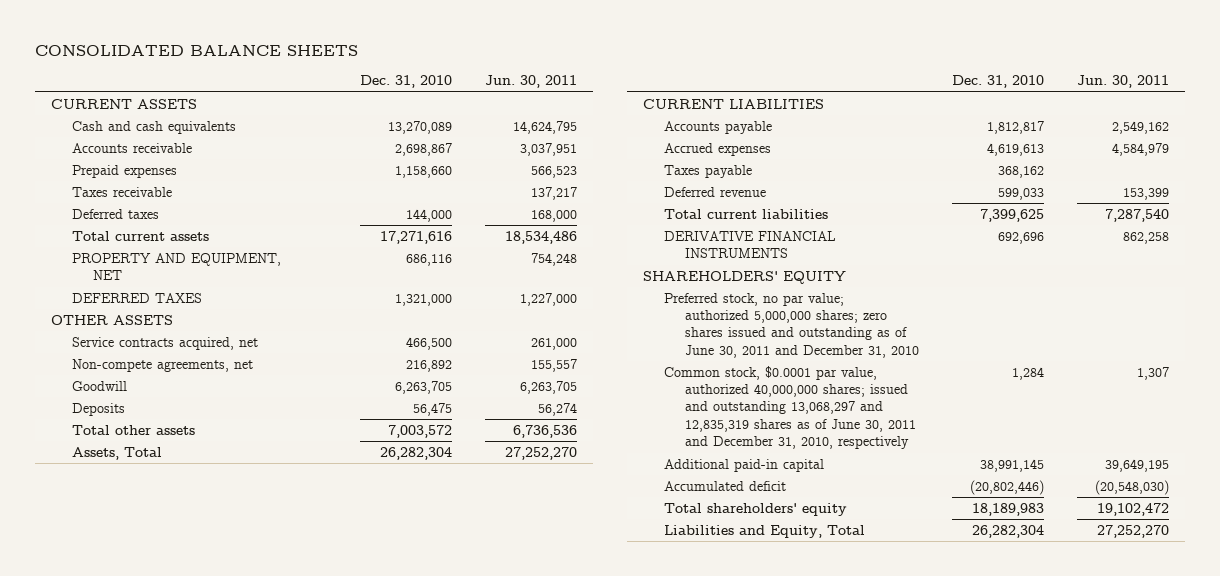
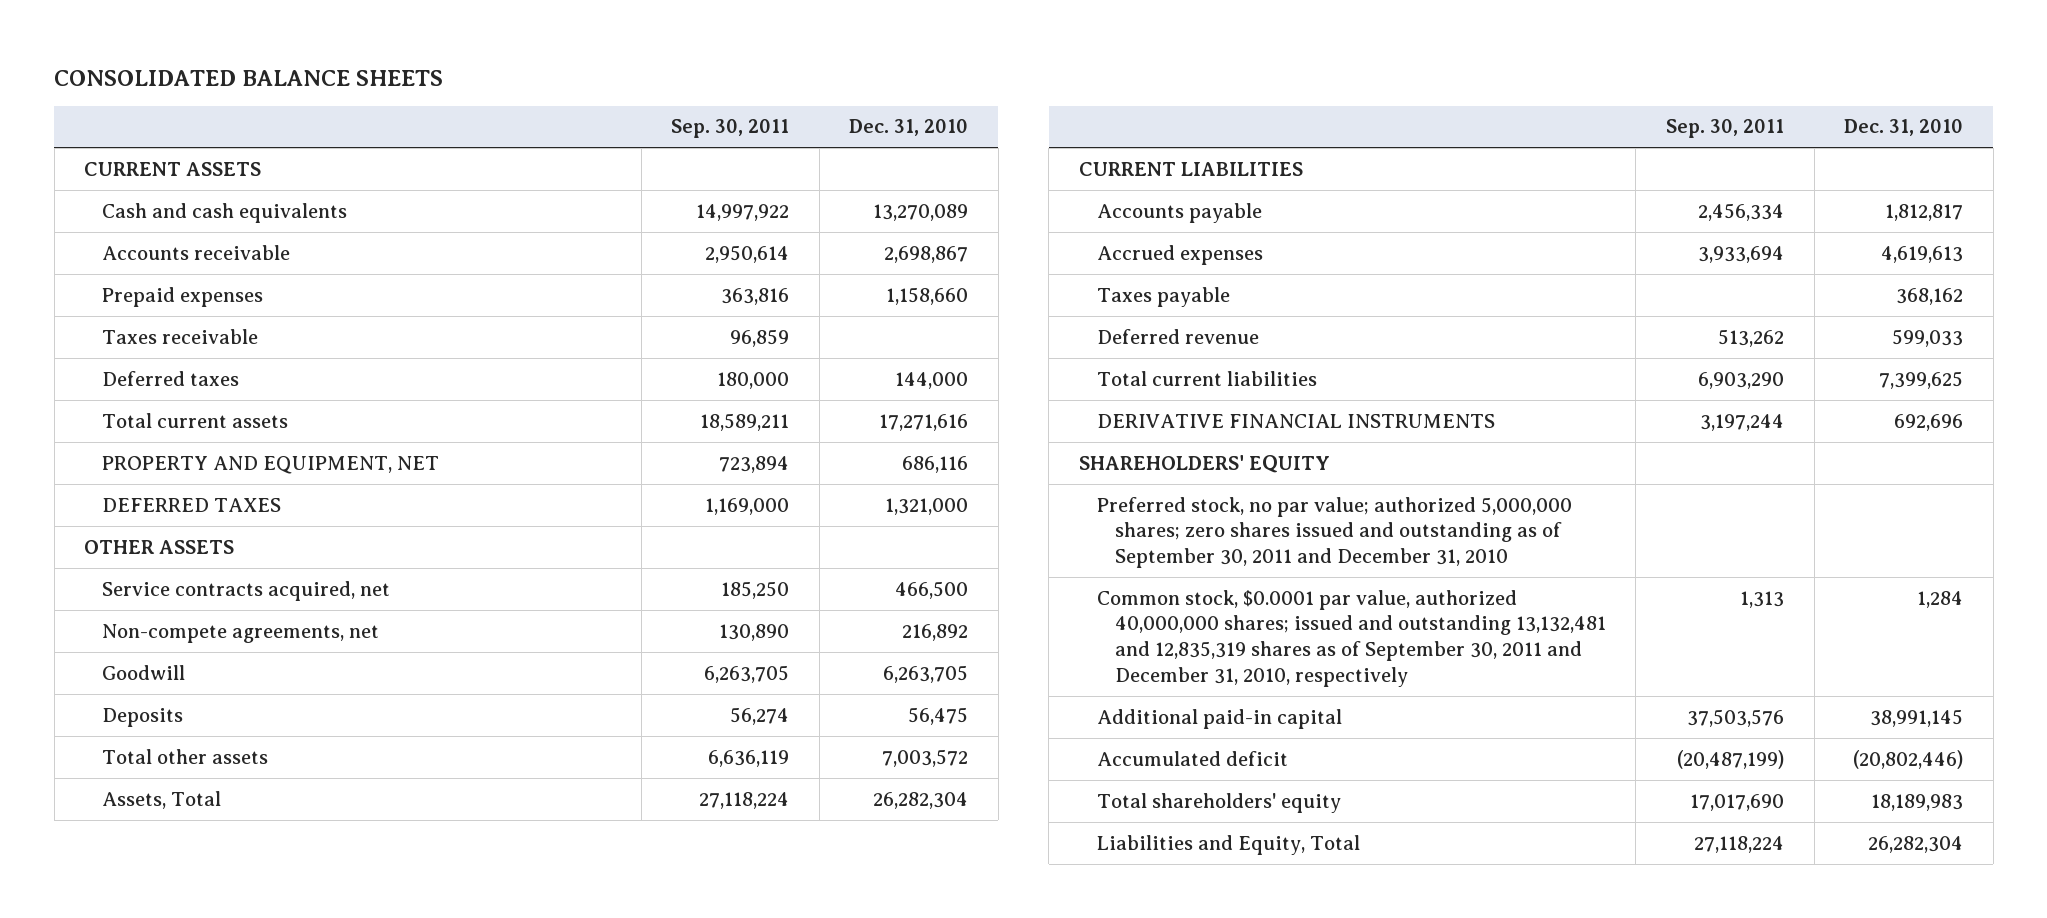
- | Dec. 31, 2010 | Jun. 30, 2011
+ | Sep. 30, 2011 | Dec. 31, 2010
- Preferred stock, no par value; authorized 5,000,000 shares; zero shares issued and outstanding as of June 30, 2011 and December 31, 2010
- Common stock, $0.0001 par value, authorized 40,000,000 shares; issued and outstanding 13,068,297 and 12,835,319 shares as of June 30, 2011 and December 31, 2010, respectively | 1,284 | 1,307
+ Preferred stock, no par value; authorized 5,000,000 shares; zero shares issued and outstanding as of September 30, 2011 and December 31, 2010
+ Common stock, $0.0001 par value, authorized 40,000,000 shares; issued and outstanding 13,132,481 and 12,835,319 shares as of September 30, 2011 and December 31, 2010, respectively | 1,313 | 1,284

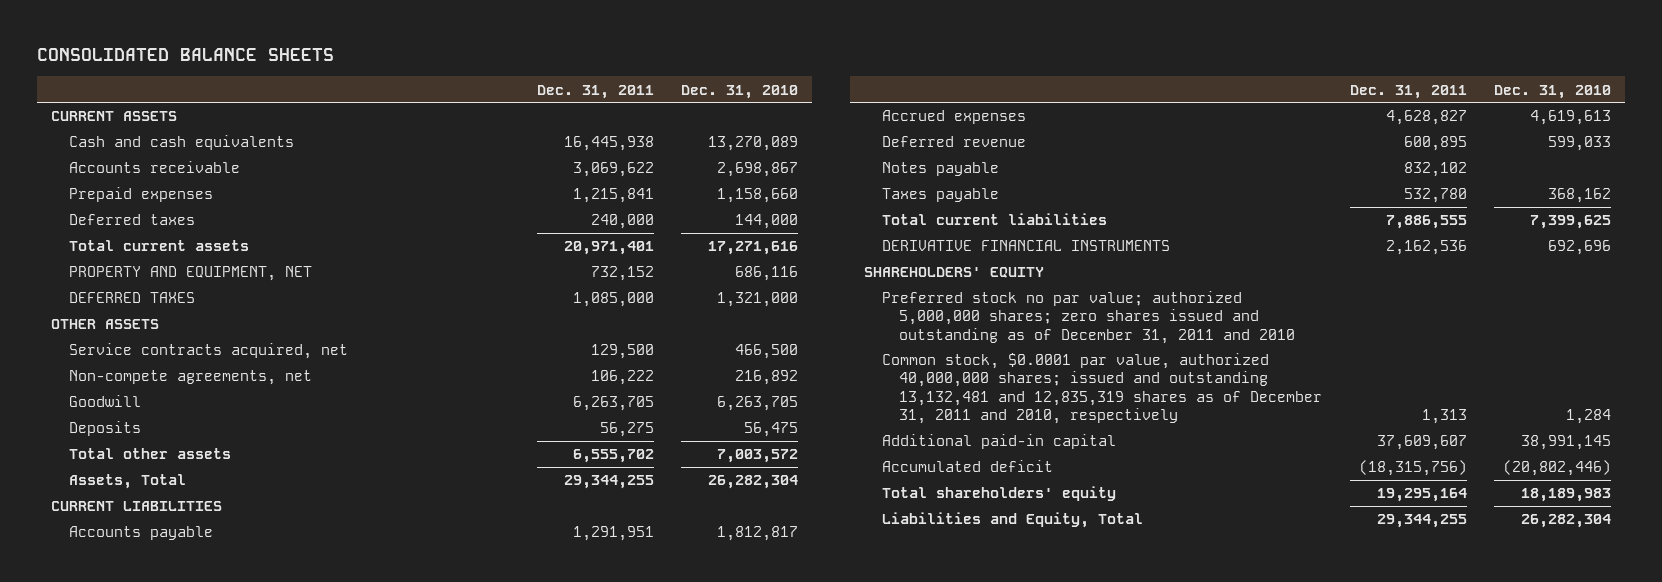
- | Sep. 30, 2011 | Dec. 31, 2010
+ | Dec. 31, 2011 | Dec. 31, 2010
- Taxes receivable | 96,859 |
+ Notes payable | 832,102 |
moved down: Taxes payable | 532,780 | 368,162
- Preferred stock, no par value; authorized 5,000,000 shares; zero shares issued and outstanding as of September 30, 2011 and December 31, 2010
- Common stock, $0.0001 par value, authorized 40,000,000 shares; issued and outstanding 13,132,481 and 12,835,319 shares as of September 30, 2011 and December 31, 2010, respectively | 1,313 | 1,284
+ Preferred stock no par value; authorized 5,000,000 shares; zero shares issued and outstanding as of December 31, 2011 and 2010
+ Common stock, $0.0001 par value, authorized 40,000,000 shares; issued and outstanding 13,132,481 and 12,835,319 shares as of December 31, 2011 and 2010, respectively | 1,313 | 1,284

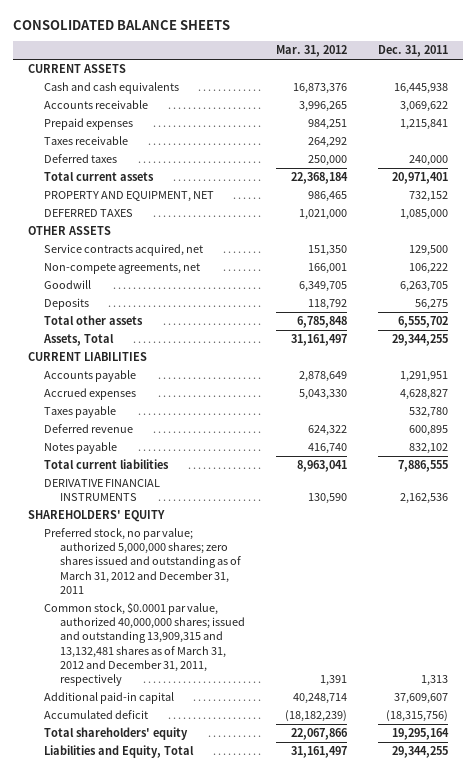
- | Dec. 31, 2011 | Dec. 31, 2010
+ | Mar. 31, 2012 | Dec. 31, 2011
+ Taxes receivable | 264,292 |
moved up: Taxes payable | | 532,780
- Preferred stock no par value; authorized 5,000,000 shares; zero shares issued and outstanding as of December 31, 2011 and 2010
- Common stock, $0.0001 par value, authorized 40,000,000 shares; issued and outstanding 13,132,481 and 12,835,319 shares as of December 31, 2011 and 2010, respectively | 1,313 | 1,284
+ Preferred stock, no par value; authorized 5,000,000 shares; zero shares issued and outstanding as of March 31, 2012 and December 31, 2011
+ Common stock, $0.0001 par value, authorized 40,000,000 shares; issued and outstanding 13,909,315 and 13,132,481 shares as of March 31, 2012 and December 31, 2011, respectively | 1,391 | 1,313

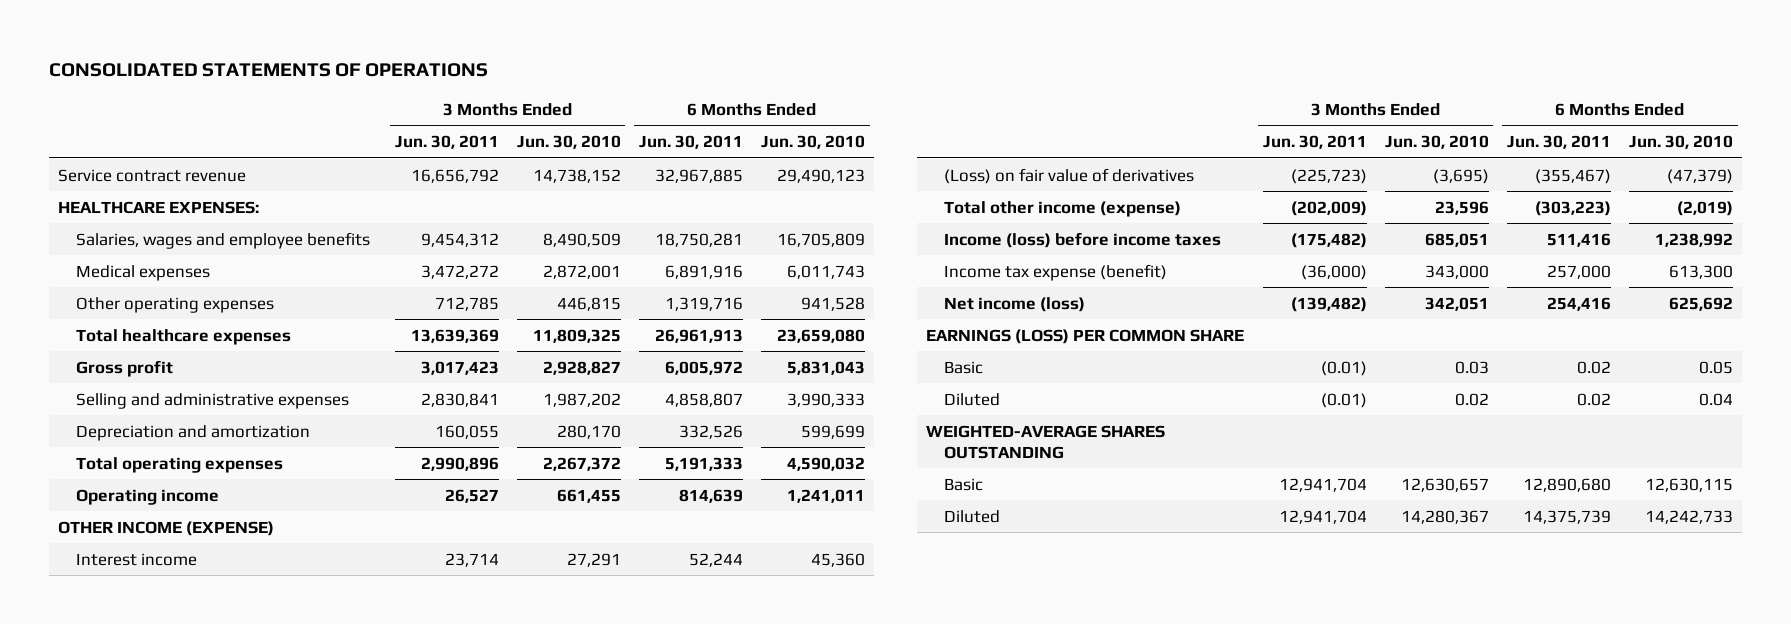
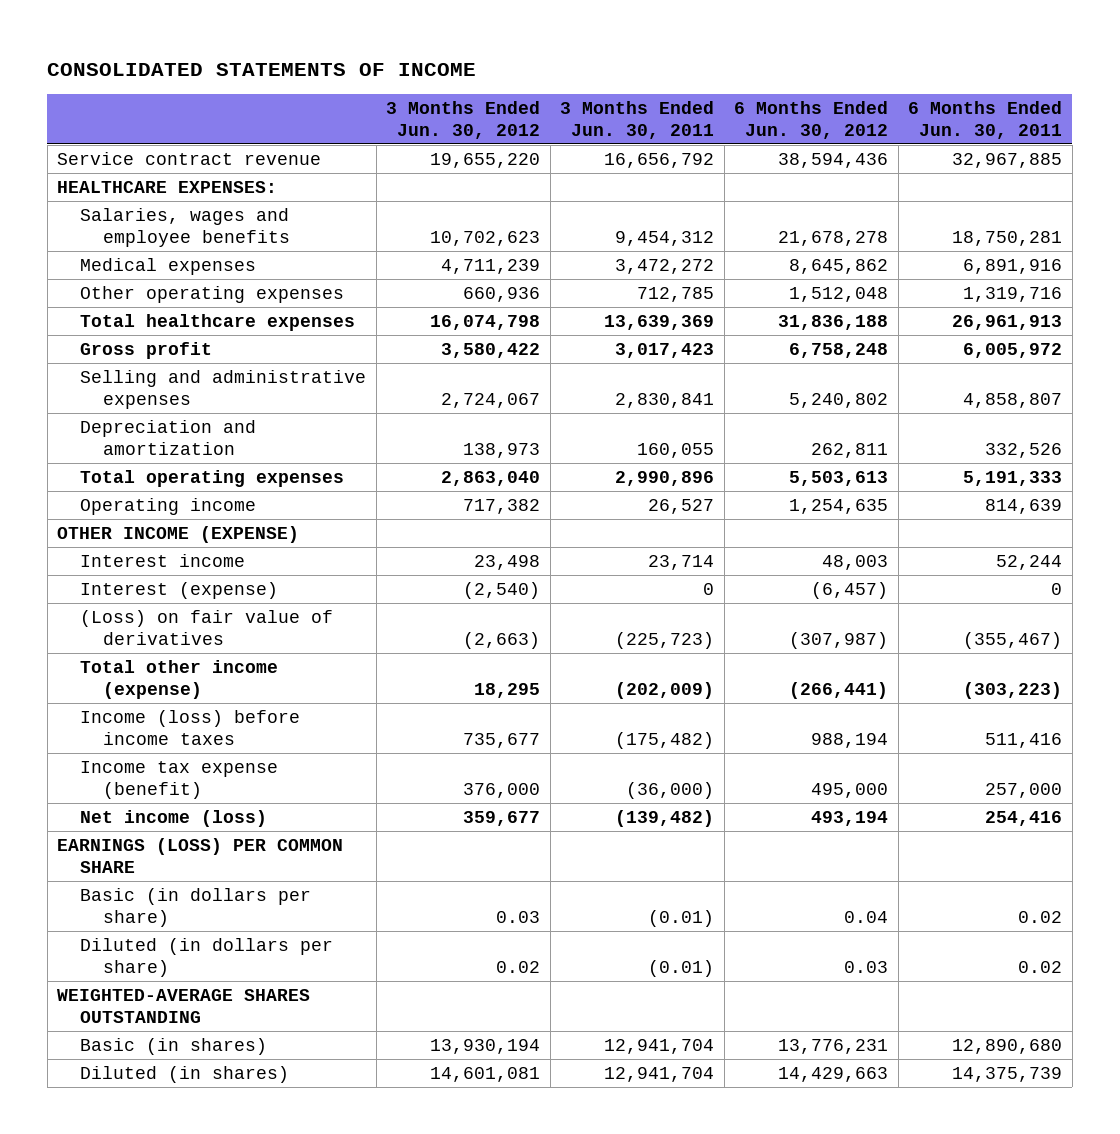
- CONSOLIDATED STATEMENTS OF OPERATIONS
+ CONSOLIDATED STATEMENTS OF INCOME
- | 3 Months Ended Jun. 30, 2011 | 3 Months Ended Jun. 30, 2010 | 6 Months Ended Jun. 30, 2011 | 6 Months Ended Jun. 30, 2010
+ | 3 Months Ended Jun. 30, 2012 | 3 Months Ended Jun. 30, 2011 | 6 Months Ended Jun. 30, 2012 | 6 Months Ended Jun. 30, 2011
+ Interest (expense) | (2,540) | 0 | (6,457) | 0
- Basic | (0.01) | 0.03 | 0.02 | 0.05
- Diluted | (0.01) | 0.02 | 0.02 | 0.04
+ Basic (in dollars per share) | 0.03 | (0.01) | 0.04 | 0.02
+ Diluted (in dollars per share) | 0.02 | (0.01) | 0.03 | 0.02
- Basic | 12,941,704 | 12,630,657 | 12,890,680 | 12,630,115
- Diluted | 12,941,704 | 14,280,367 | 14,375,739 | 14,242,733
+ Basic (in shares) | 13,930,194 | 12,941,704 | 13,776,231 | 12,890,680
+ Diluted (in shares) | 14,601,081 | 12,941,704 | 14,429,663 | 14,375,739

